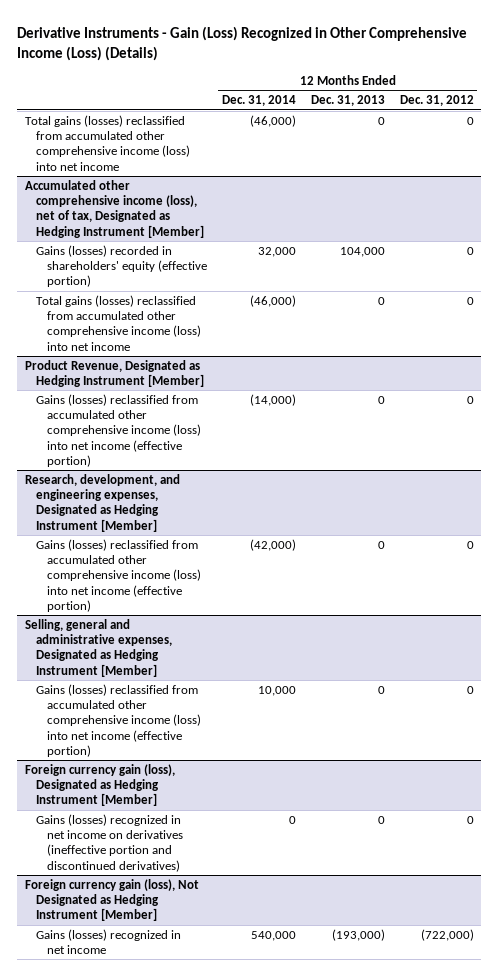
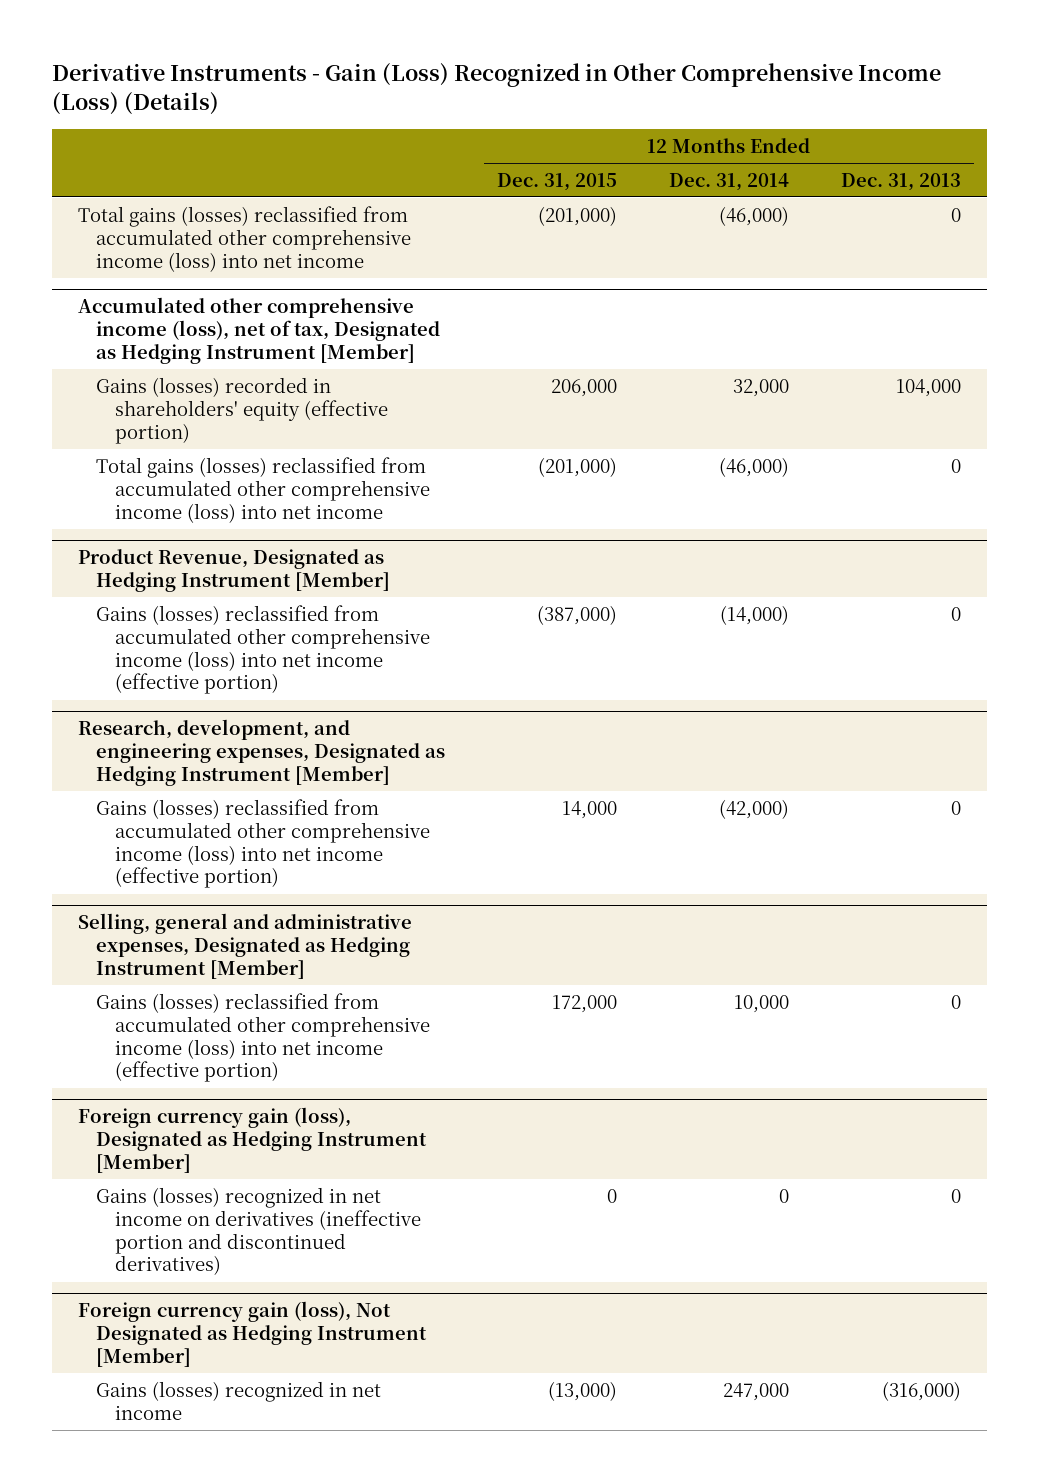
- | 12 Months Ended Dec. 31, 2014 | 12 Months Ended Dec. 31, 2013 | 12 Months Ended Dec. 31, 2012
+ | 12 Months Ended Dec. 31, 2015 | 12 Months Ended Dec. 31, 2014 | 12 Months Ended Dec. 31, 2013
@ Foreign currency gain (loss), Not Designated as Hedging Instrument [Member]
- Gains (losses) recognized in net income | 540,000 | (193,000) | (722,000)
+ Gains (losses) recognized in net income | (13,000) | 247,000 | (316,000)

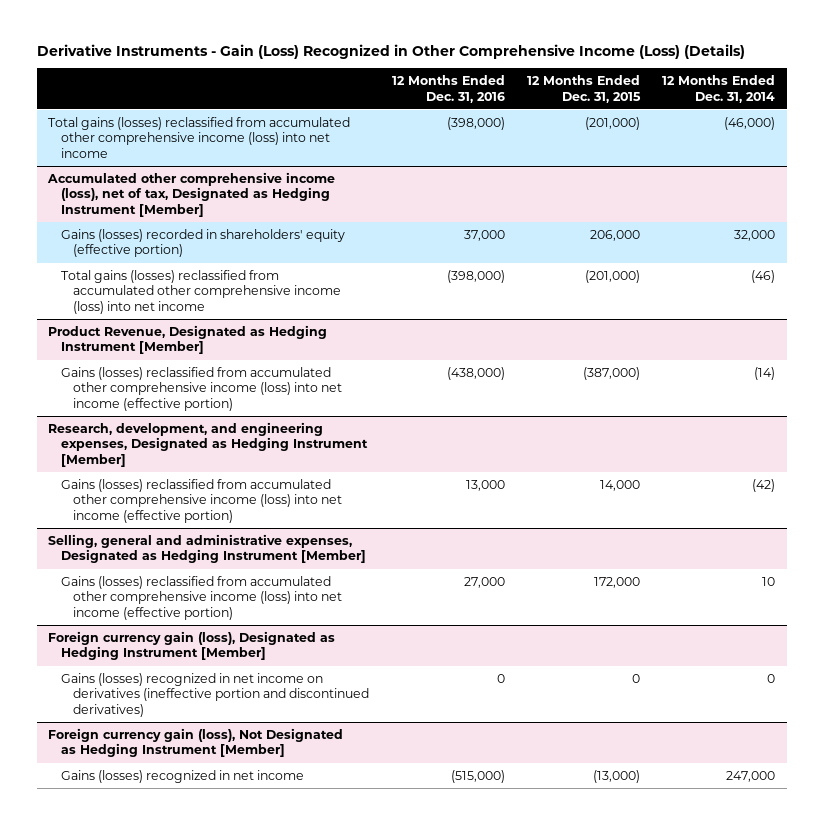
- | 12 Months Ended Dec. 31, 2015 | 12 Months Ended Dec. 31, 2014 | 12 Months Ended Dec. 31, 2013
+ | 12 Months Ended Dec. 31, 2016 | 12 Months Ended Dec. 31, 2015 | 12 Months Ended Dec. 31, 2014
@ Accumulated other comprehensive income (loss), net of tax, Designated as Hedging Instrument [Member]
- Total gains (losses) reclassified from accumulated other comprehensive income (loss) into net income | (201,000) | (46,000) | 0
+ Total gains (losses) reclassified from accumulated other comprehensive income (loss) into net income | (398,000) | (201,000) | (46)
@ Product Revenue, Designated as Hedging Instrument [Member]
- Gains (losses) reclassified from accumulated other comprehensive income (loss) into net income (effective portion) | (387,000) | (14,000) | 0
+ Gains (losses) reclassified from accumulated other comprehensive income (loss) into net income (effective portion) | (438,000) | (387,000) | (14)
@ Research, development, and engineering expenses, Designated as Hedging Instrument [Member]
- Gains (losses) reclassified from accumulated other comprehensive income (loss) into net income (effective portion) | 14,000 | (42,000) | 0
+ Gains (losses) reclassified from accumulated other comprehensive income (loss) into net income (effective portion) | 13,000 | 14,000 | (42)
@ Selling, general and administrative expenses, Designated as Hedging Instrument [Member]
- Gains (losses) reclassified from accumulated other comprehensive income (loss) into net income (effective portion) | 172,000 | 10,000 | 0
+ Gains (losses) reclassified from accumulated other comprehensive income (loss) into net income (effective portion) | 27,000 | 172,000 | 10

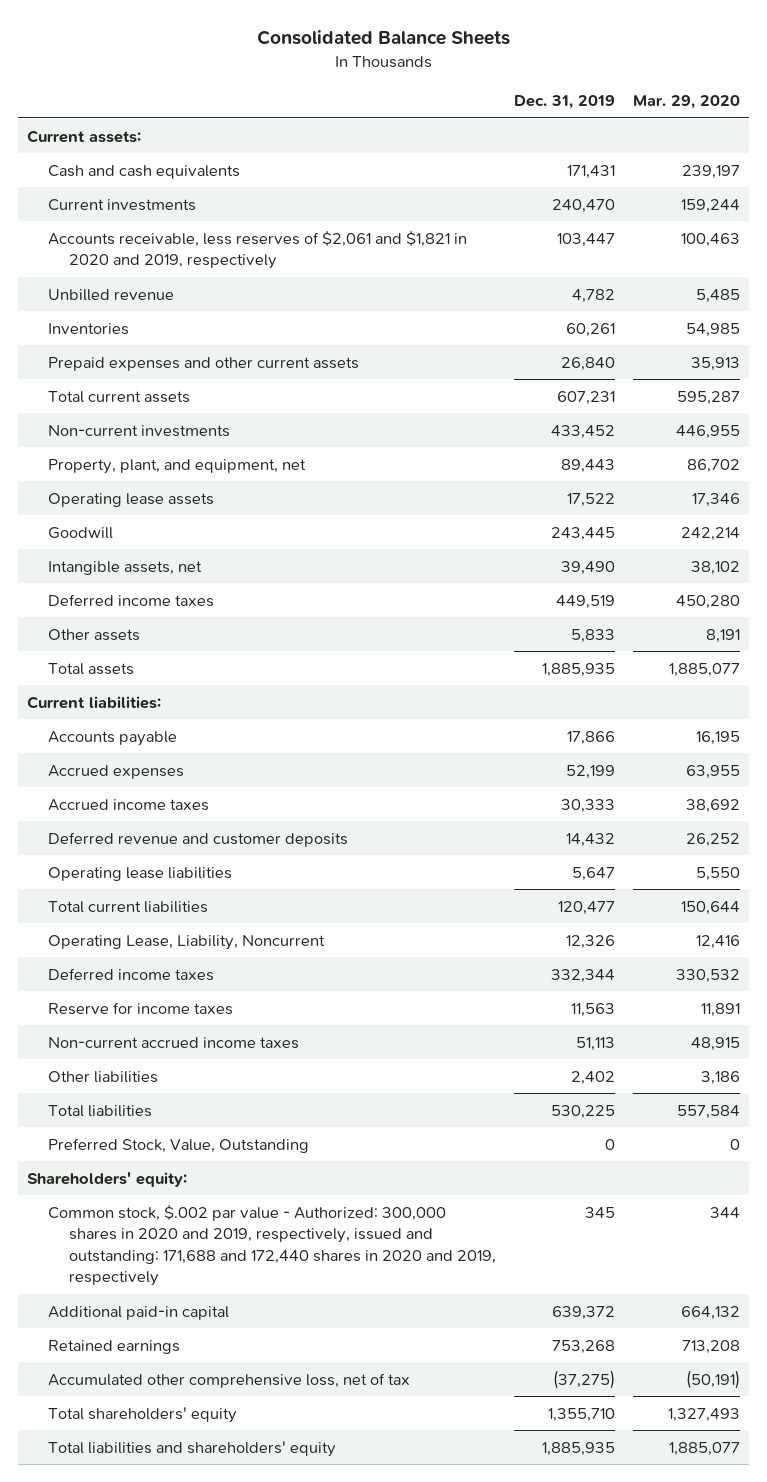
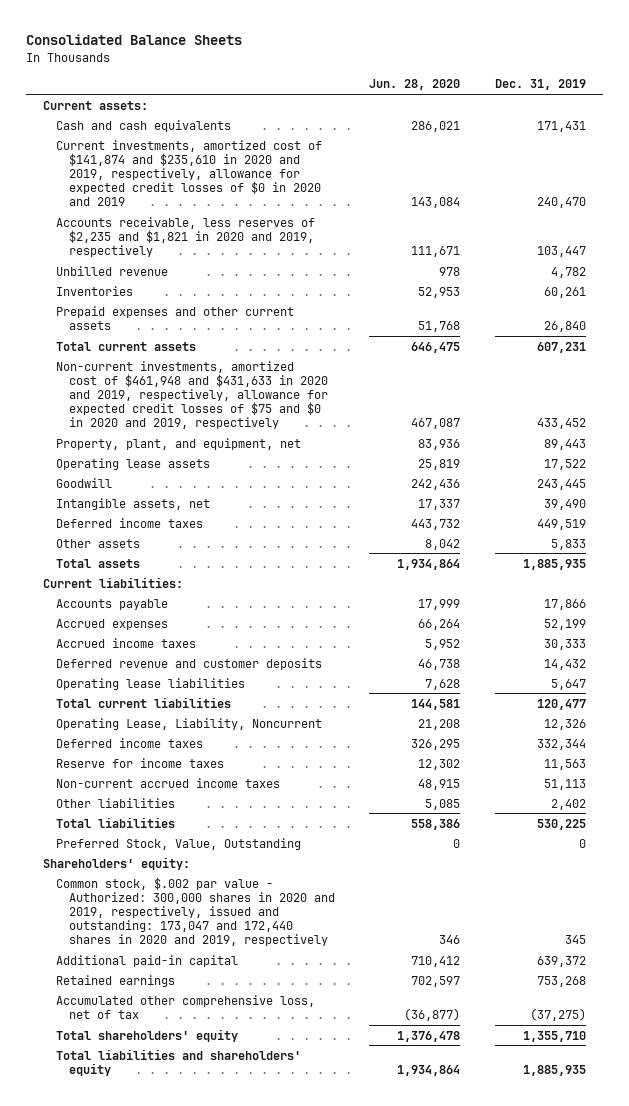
- | Dec. 31, 2019 | Mar. 29, 2020
+ | Jun. 28, 2020 | Dec. 31, 2019
- Current investments | 240,470 | 159,244
- Accounts receivable, less reserves of $2,061 and $1,821 in 2020 and 2019, respectively | 103,447 | 100,463
+ Current investments, amortized cost of $141,874 and $235,610 in 2020 and 2019, respectively, allowance for expected credit losses of $0 in 2020 and 2019 | 143,084 | 240,470
+ Accounts receivable, less reserves of $2,235 and $1,821 in 2020 and 2019, respectively | 111,671 | 103,447
- Non-current investments | 433,452 | 446,955
+ Non-current investments, amortized cost of $461,948 and $431,633 in 2020 and 2019, respectively, allowance for expected credit losses of $75 and $0 in 2020 and 2019, respectively | 467,087 | 433,452
- Common stock, $.002 par value - Authorized: 300,000 shares in 2020 and 2019, respectively, issued and outstanding: 171,688 and 172,440 shares in 2020 and 2019, respectively | 345 | 344
+ Common stock, $.002 par value - Authorized: 300,000 shares in 2020 and 2019, respectively, issued and outstanding: 173,047 and 172,440 shares in 2020 and 2019, respectively | 346 | 345

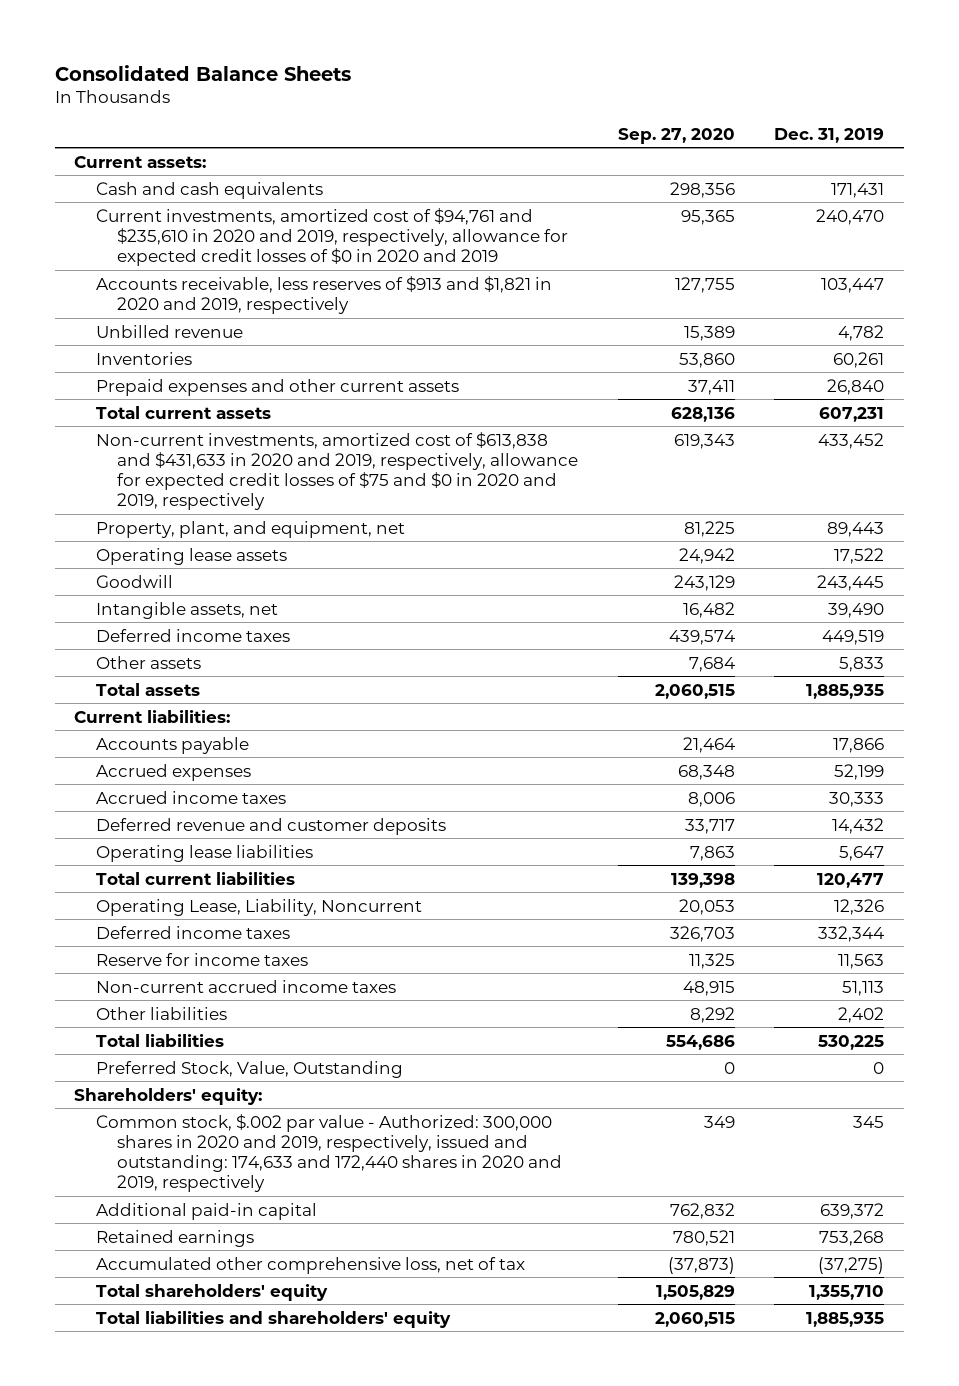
- | Jun. 28, 2020 | Dec. 31, 2019
+ | Sep. 27, 2020 | Dec. 31, 2019
- Current investments, amortized cost of $141,874 and $235,610 in 2020 and 2019, respectively, allowance for expected credit losses of $0 in 2020 and 2019 | 143,084 | 240,470
- Accounts receivable, less reserves of $2,235 and $1,821 in 2020 and 2019, respectively | 111,671 | 103,447
+ Current investments, amortized cost of $94,761 and $235,610 in 2020 and 2019, respectively, allowance for expected credit losses of $0 in 2020 and 2019 | 95,365 | 240,470
+ Accounts receivable, less reserves of $913 and $1,821 in 2020 and 2019, respectively | 127,755 | 103,447
- Non-current investments, amortized cost of $461,948 and $431,633 in 2020 and 2019, respectively, allowance for expected credit losses of $75 and $0 in 2020 and 2019, respectively | 467,087 | 433,452
+ Non-current investments, amortized cost of $613,838 and $431,633 in 2020 and 2019, respectively, allowance for expected credit losses of $75 and $0 in 2020 and 2019, respectively | 619,343 | 433,452
- Common stock, $.002 par value - Authorized: 300,000 shares in 2020 and 2019, respectively, issued and outstanding: 173,047 and 172,440 shares in 2020 and 2019, respectively | 346 | 345
+ Common stock, $.002 par value - Authorized: 300,000 shares in 2020 and 2019, respectively, issued and outstanding: 174,633 and 172,440 shares in 2020 and 2019, respectively | 349 | 345

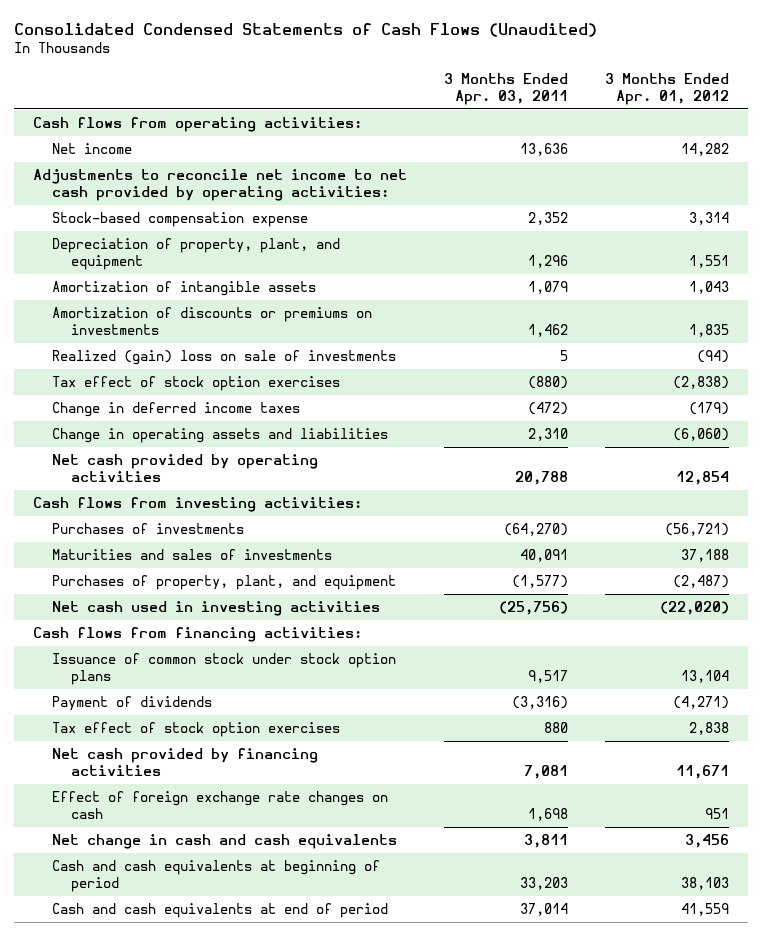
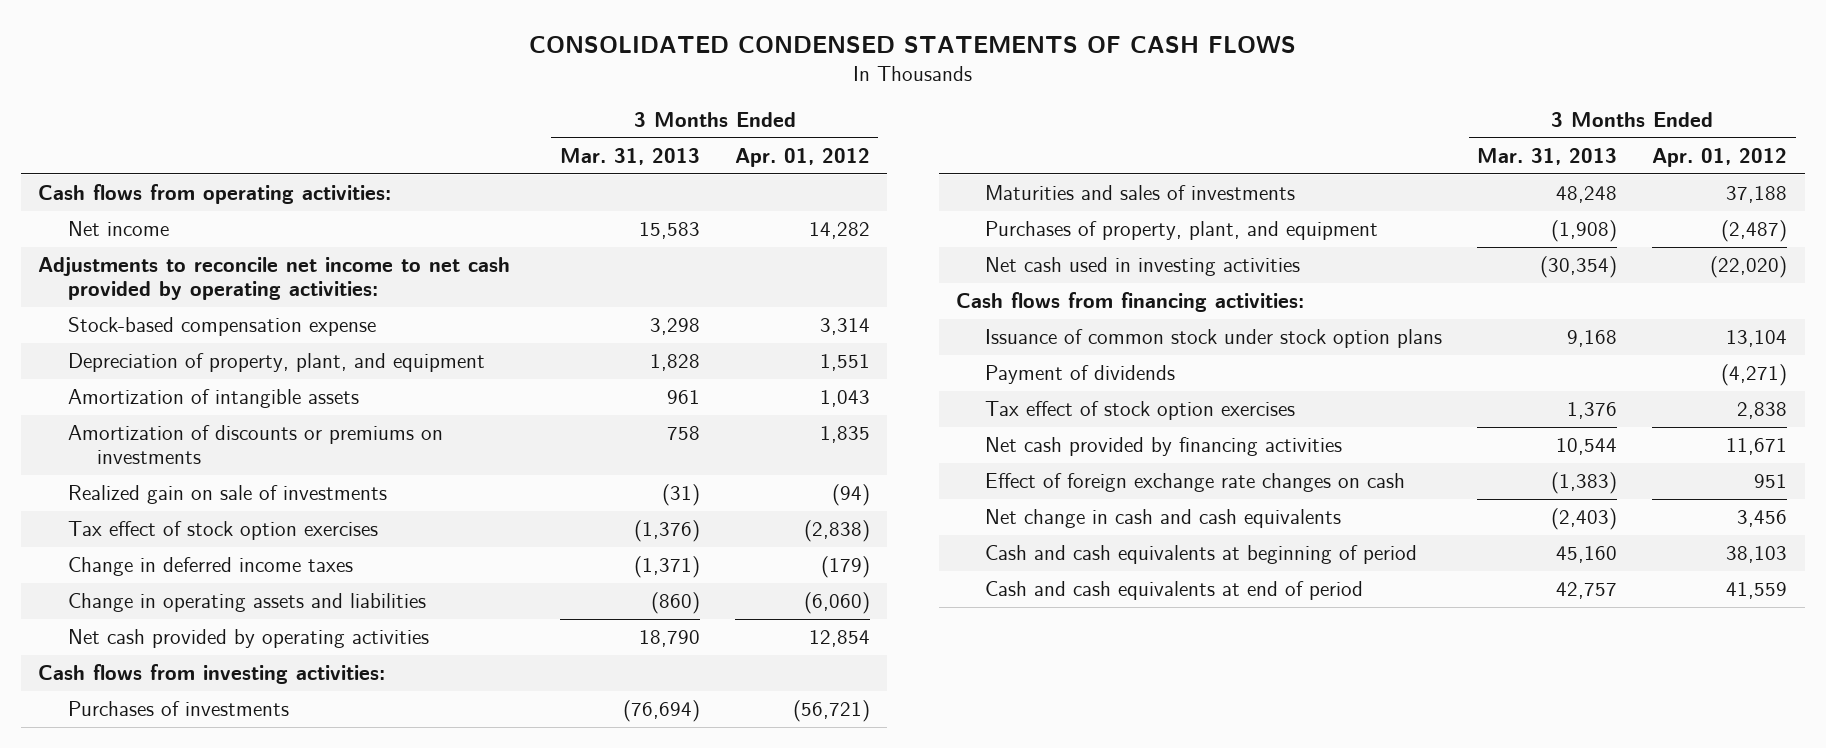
- Consolidated Condensed Statements of Cash Flows (Unaudited)
+ CONSOLIDATED CONDENSED STATEMENTS OF CASH FLOWS
- | 3 Months Ended Apr. 03, 2011 | 3 Months Ended Apr. 01, 2012
+ | 3 Months Ended Mar. 31, 2013 | 3 Months Ended Apr. 01, 2012
- Realized (gain) loss on sale of investments | 5 | (94)
+ Realized gain on sale of investments | (31) | (94)

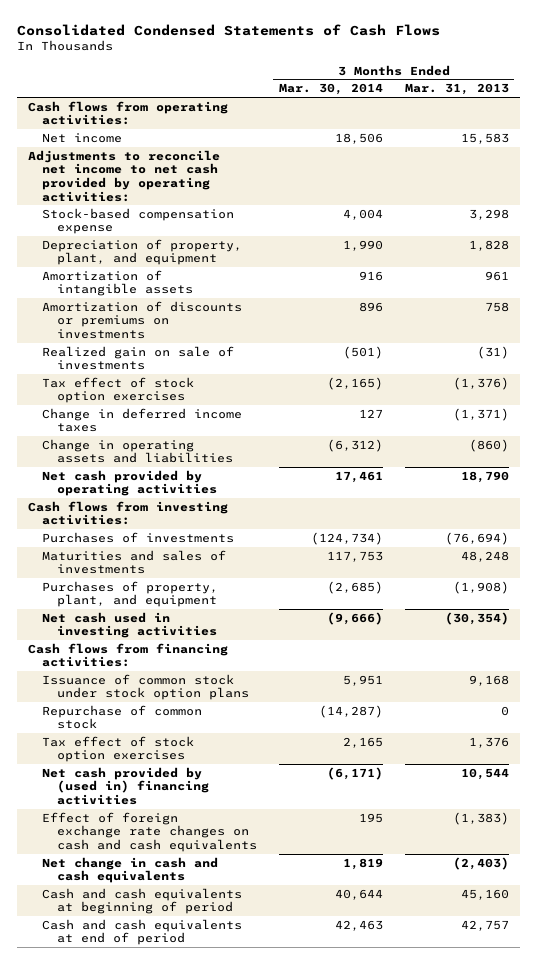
- CONSOLIDATED CONDENSED STATEMENTS OF CASH FLOWS
+ Consolidated Condensed Statements of Cash Flows
- | 3 Months Ended Mar. 31, 2013 | 3 Months Ended Apr. 01, 2012
+ | 3 Months Ended Mar. 30, 2014 | 3 Months Ended Mar. 31, 2013
- Payment of dividends | | (4,271)
+ Repurchase of common stock | (14,287) | 0
- Net cash provided by financing activities | 10,544 | 11,671
- Effect of foreign exchange rate changes on cash | (1,383) | 951
+ Net cash provided by (used in) financing activities | (6,171) | 10,544
+ Effect of foreign exchange rate changes on cash and cash equivalents | 195 | (1,383)

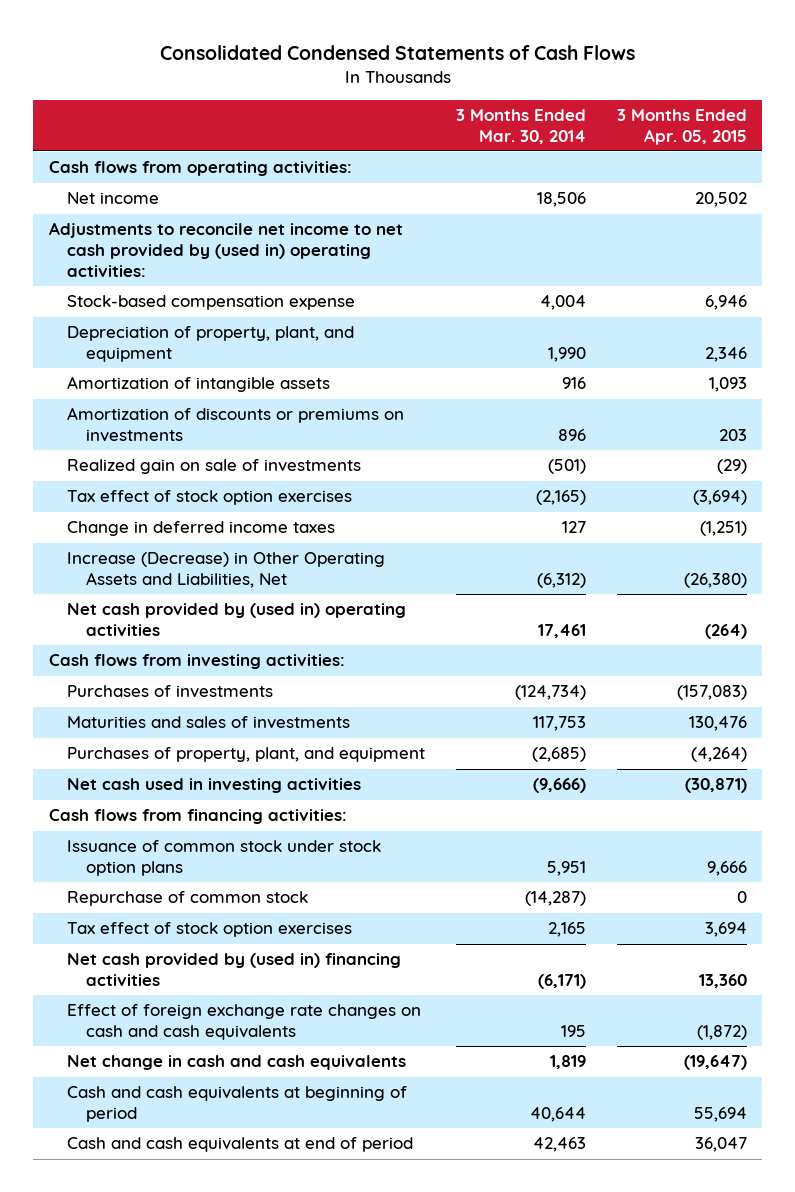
- | 3 Months Ended Mar. 30, 2014 | 3 Months Ended Mar. 31, 2013
+ | 3 Months Ended Mar. 30, 2014 | 3 Months Ended Apr. 05, 2015
- Adjustments to reconcile net income to net cash provided by operating activities:
+ Adjustments to reconcile net income to net cash provided by (used in) operating activities:
- Change in operating assets and liabilities | (6,312) | (860)
- Net cash provided by operating activities | 17,461 | 18,790
+ Increase (Decrease) in Other Operating Assets and Liabilities, Net | (6,312) | (26,380)
+ Net cash provided by (used in) operating activities | 17,461 | (264)

